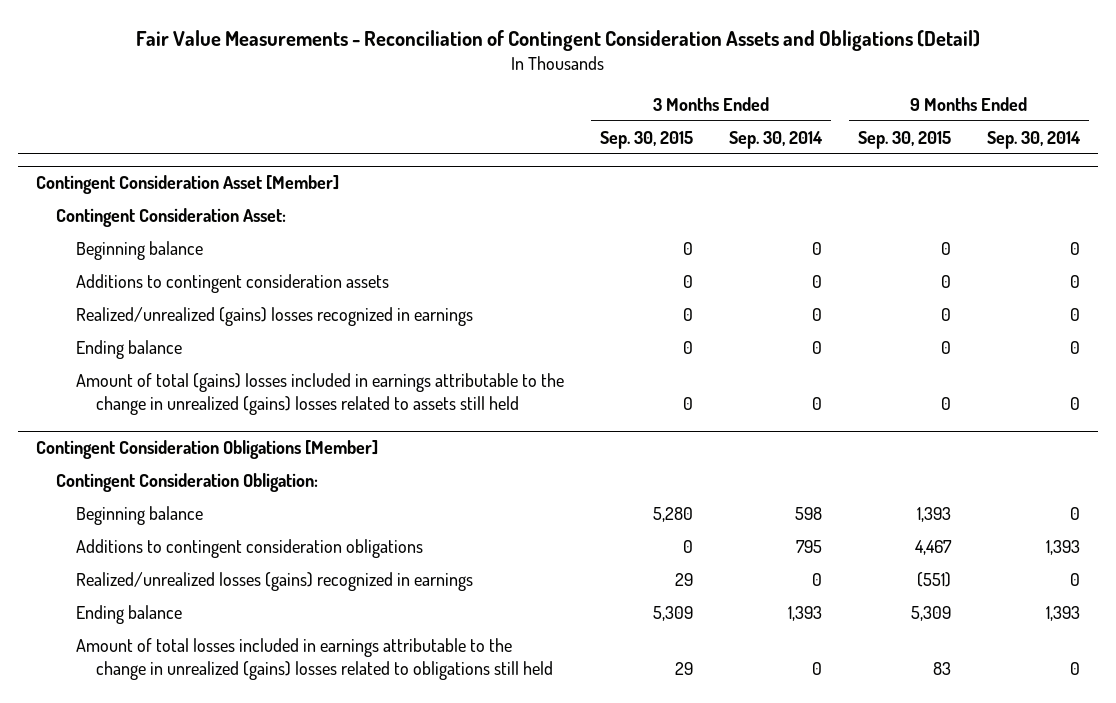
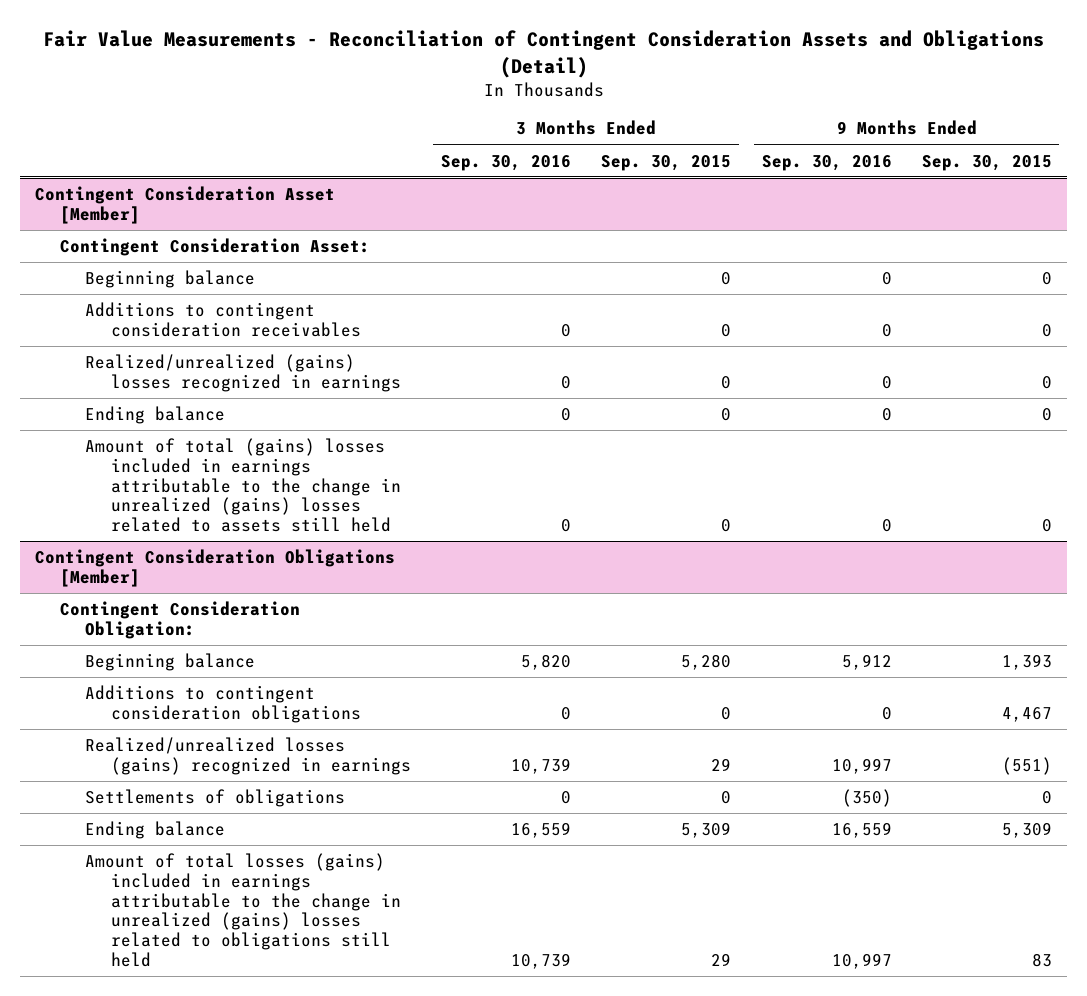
- | 3 Months Ended Sep. 30, 2015 | 3 Months Ended Sep. 30, 2014 | 9 Months Ended Sep. 30, 2015 | 9 Months Ended Sep. 30, 2014
+ | 3 Months Ended Sep. 30, 2016 | 3 Months Ended Sep. 30, 2015 | 9 Months Ended Sep. 30, 2016 | 9 Months Ended Sep. 30, 2015
@ Contingent Consideration Asset [Member]
- Additions to contingent consideration assets | 0 | 0 | 0 | 0
+ Additions to contingent consideration receivables | 0 | 0 | 0 | 0
@ Contingent Consideration Obligations [Member]
+ Settlements of obligations | 0 | 0 | (350) | 0
- Amount of total losses included in earnings attributable to the change in unrealized (gains) losses related to obligations still held | 29 | 0 | 83 | 0
+ Amount of total losses (gains) included in earnings attributable to the change in unrealized (gains) losses related to obligations still held | 10,739 | 29 | 10,997 | 83

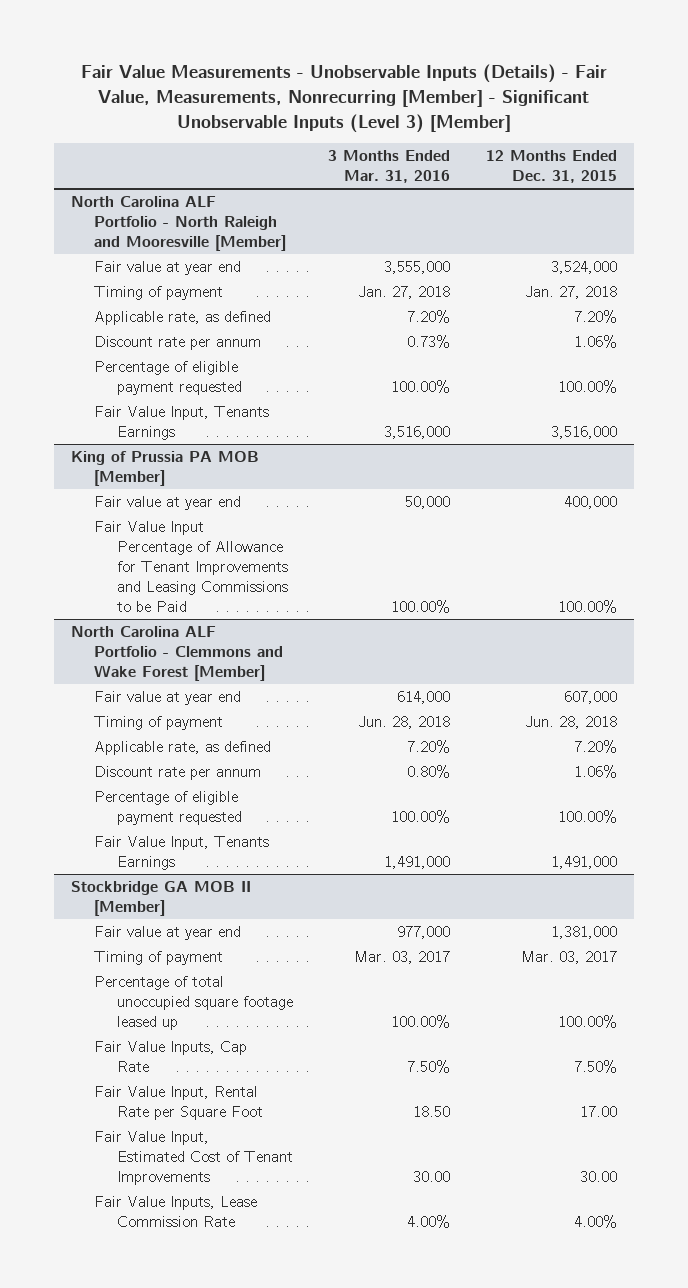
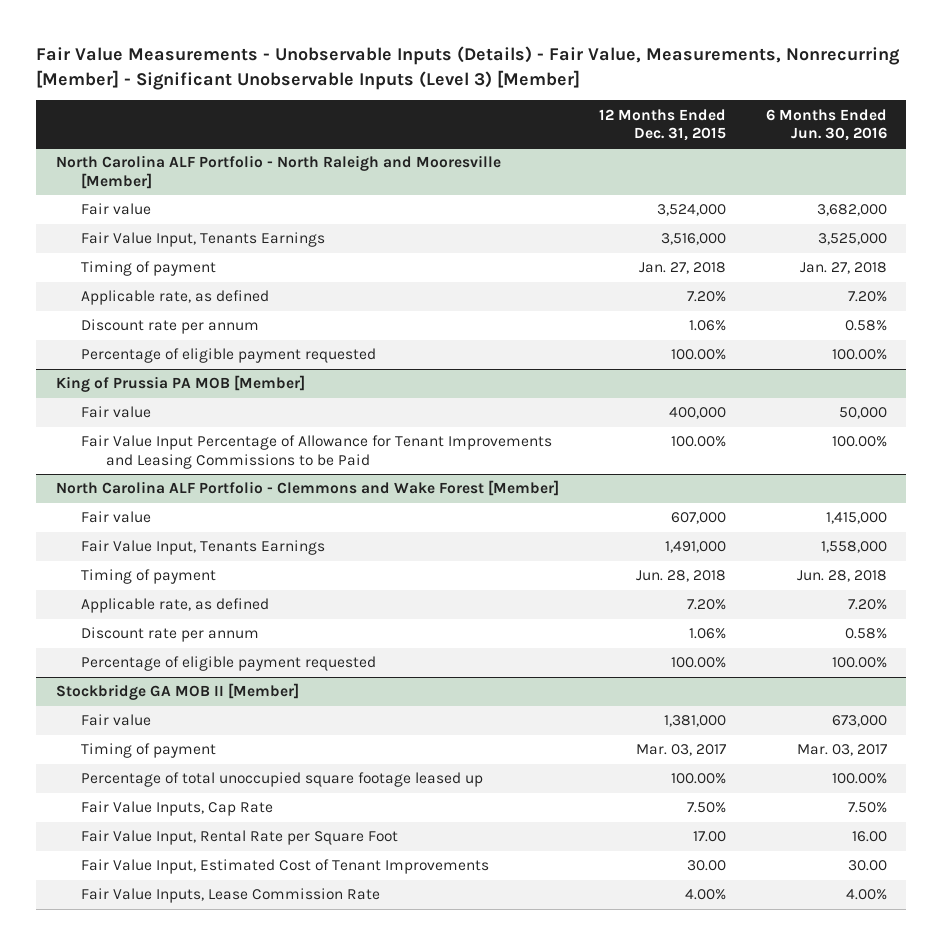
- | 3 Months Ended Mar. 31, 2016 | 12 Months Ended Dec. 31, 2015
+ | 12 Months Ended Dec. 31, 2015 | 6 Months Ended Jun. 30, 2016
@ North Carolina ALF Portfolio - North Raleigh and Mooresville [Member]
- Fair value at year end | 3,555,000 | 3,524,000
+ Fair value | 3,524,000 | 3,682,000
moved up: Fair Value Input, Tenants Earnings | 3,516,000 | 3,525,000
@ King of Prussia PA MOB [Member]
- Fair value at year end | 50,000 | 400,000
+ Fair value | 400,000 | 50,000
@ North Carolina ALF Portfolio - Clemmons and Wake Forest [Member]
- Fair value at year end | 614,000 | 607,000
+ Fair value | 607,000 | 1,415,000
moved up: Fair Value Input, Tenants Earnings | 1,491,000 | 1,558,000
@ Stockbridge GA MOB II [Member]
- Fair value at year end | 977,000 | 1,381,000
+ Fair value | 1,381,000 | 673,000

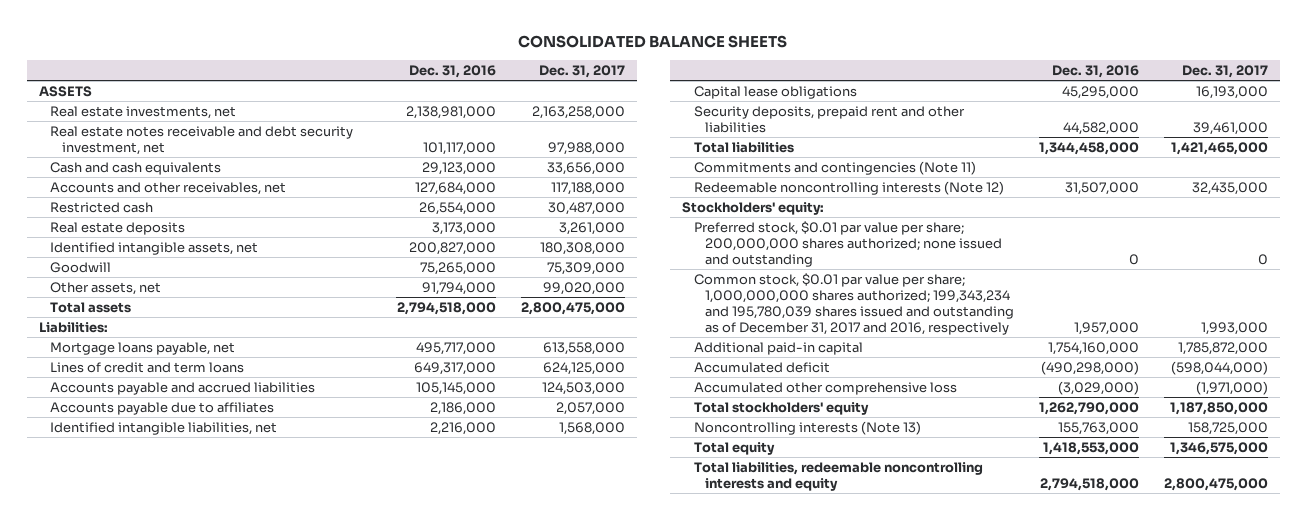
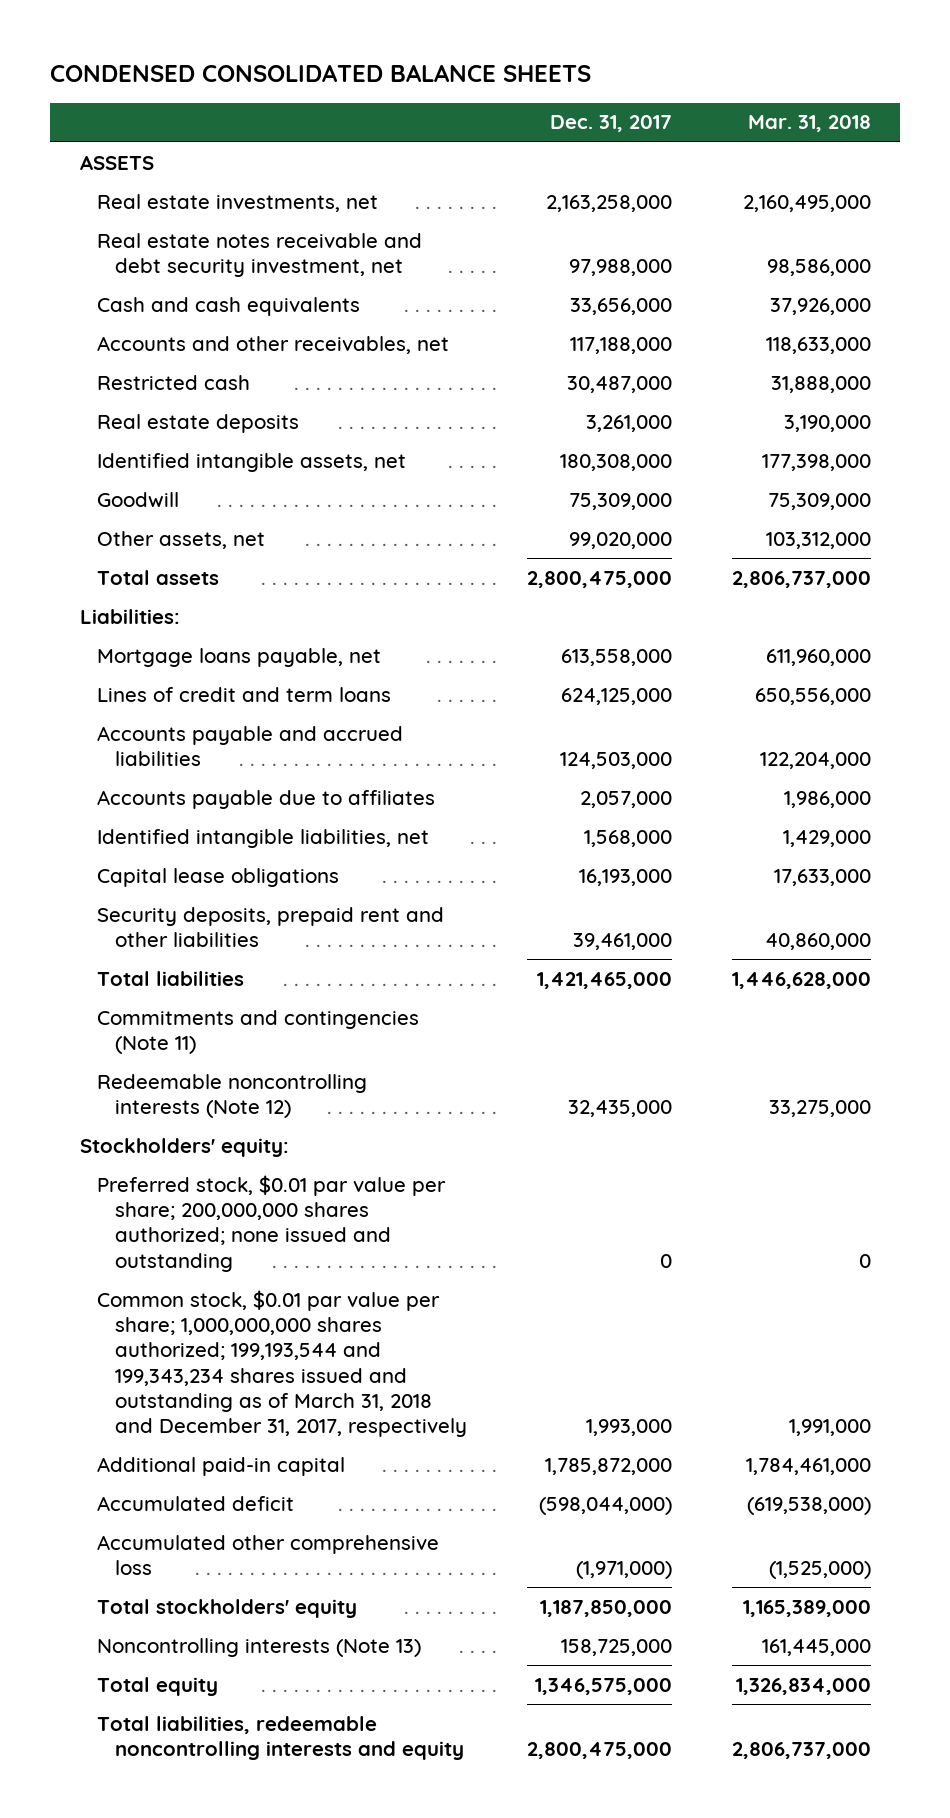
- CONSOLIDATED BALANCE SHEETS
+ CONDENSED CONSOLIDATED BALANCE SHEETS
- | Dec. 31, 2016 | Dec. 31, 2017
+ | Dec. 31, 2017 | Mar. 31, 2018
- Common stock, $0.01 par value per share; 1,000,000,000 shares authorized; 199,343,234 and 195,780,039 shares issued and outstanding as of December 31, 2017 and 2016, respectively | 1,957,000 | 1,993,000
+ Common stock, $0.01 par value per share; 1,000,000,000 shares authorized; 199,193,544 and 199,343,234 shares issued and outstanding as of March 31, 2018 and December 31, 2017, respectively | 1,993,000 | 1,991,000

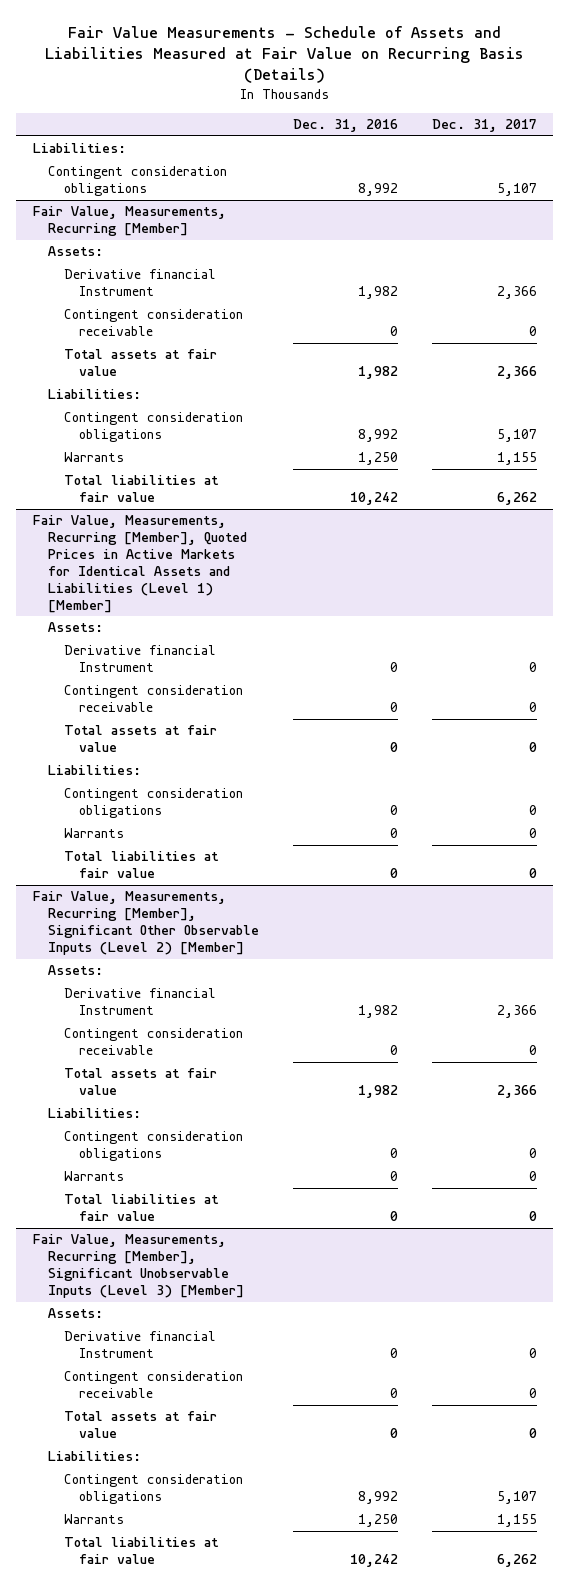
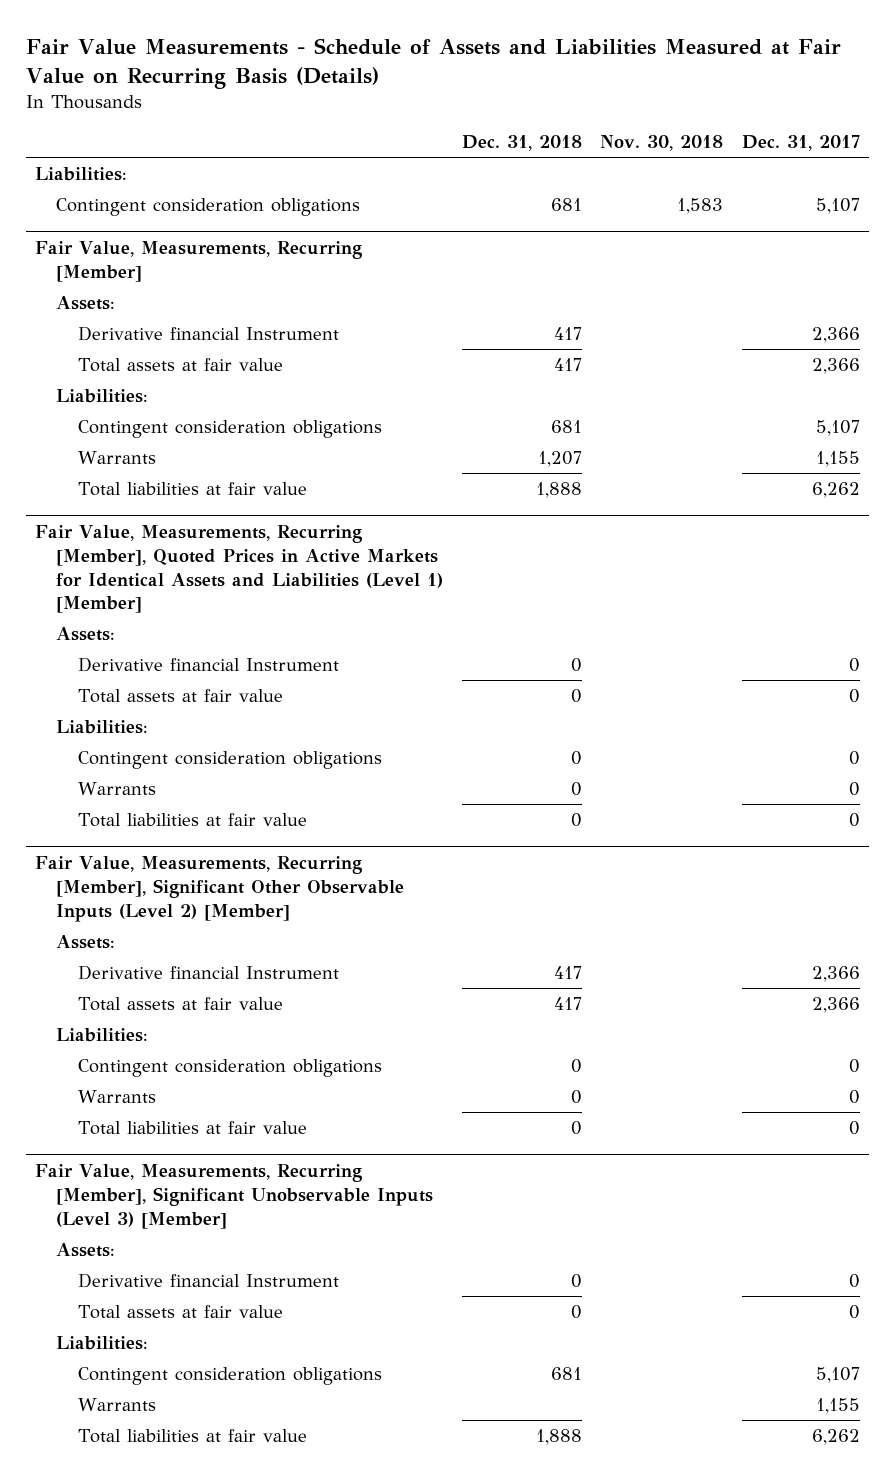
- | Dec. 31, 2016 | Dec. 31, 2017
+ | Dec. 31, 2018 | Nov. 30, 2018 | Dec. 31, 2017
@ Fair Value, Measurements, Recurring [Member]
- Contingent consideration receivable | 0 | 0
@ Fair Value, Measurements, Recurring [Member], Quoted Prices in Active Markets for Identical Assets and Liabilities (Level 1) [Member]
- Contingent consideration receivable | 0 | 0
@ Fair Value, Measurements, Recurring [Member], Significant Other Observable Inputs (Level 2) [Member]
- Contingent consideration receivable | 0 | 0
@ Fair Value, Measurements, Recurring [Member], Significant Unobservable Inputs (Level 3) [Member]
- Contingent consideration receivable | 0 | 0

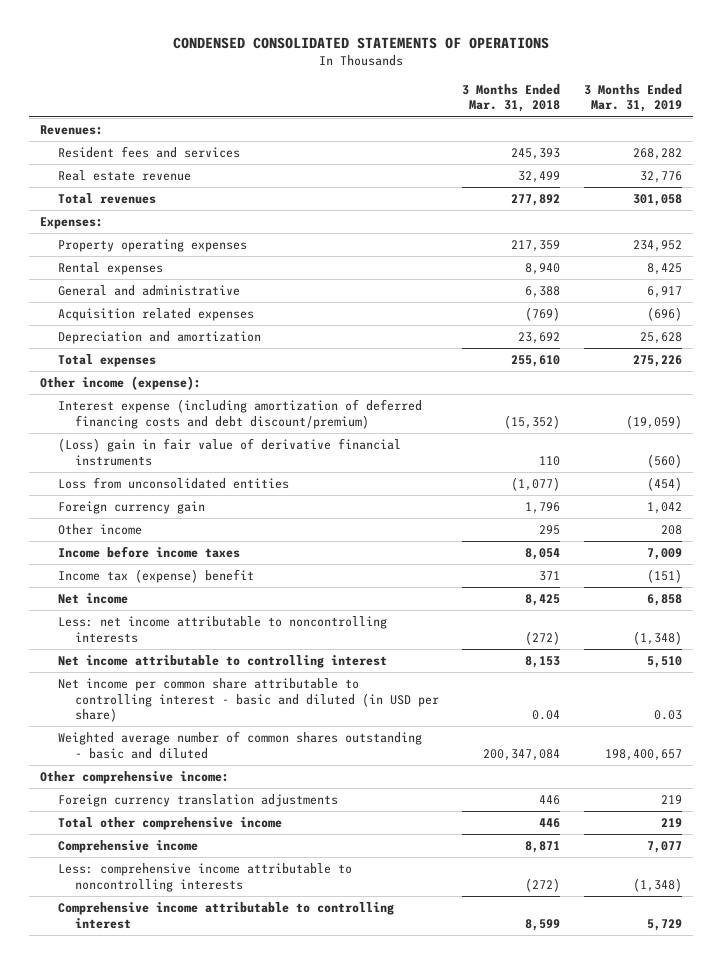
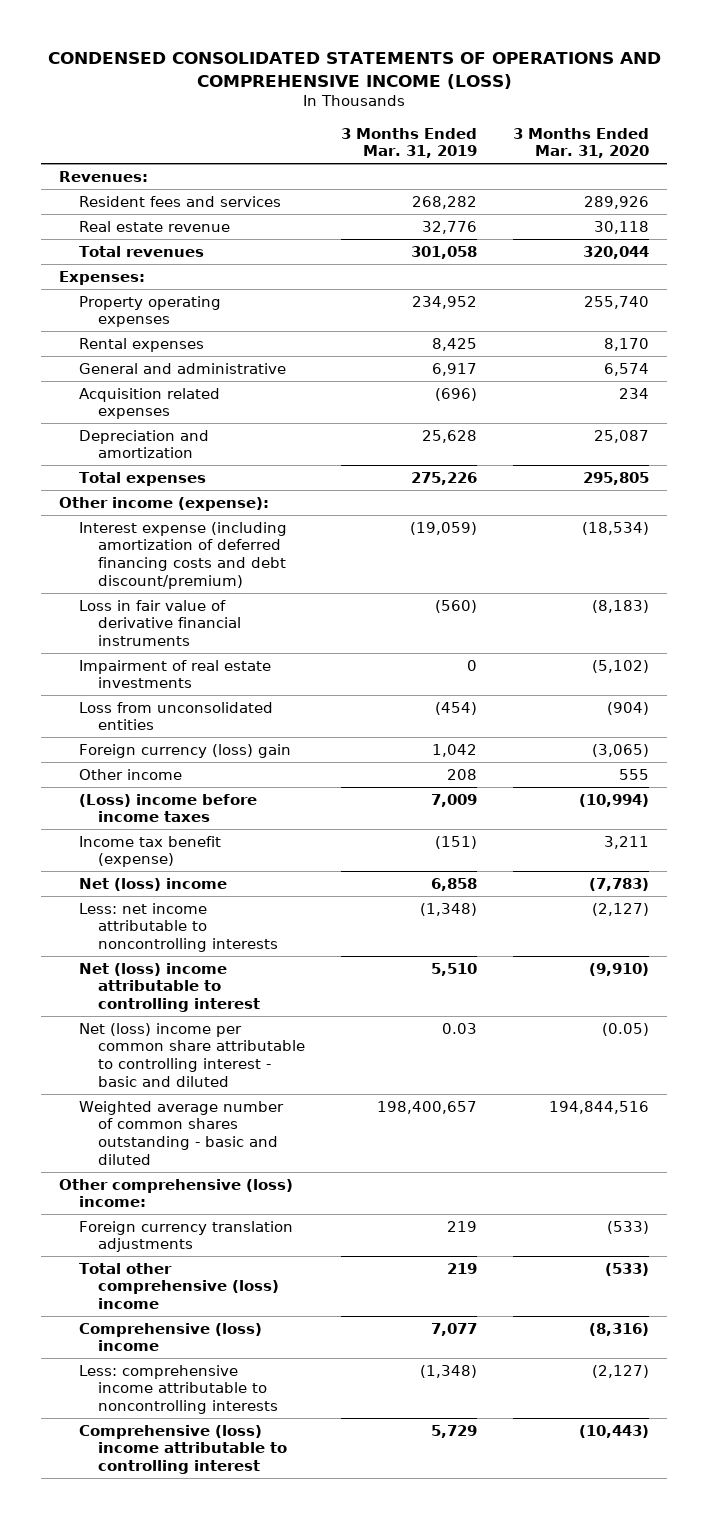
- CONDENSED CONSOLIDATED STATEMENTS OF OPERATIONS
+ CONDENSED CONSOLIDATED STATEMENTS OF OPERATIONS AND COMPREHENSIVE INCOME (LOSS)
- | 3 Months Ended Mar. 31, 2018 | 3 Months Ended Mar. 31, 2019
+ | 3 Months Ended Mar. 31, 2019 | 3 Months Ended Mar. 31, 2020
- (Loss) gain in fair value of derivative financial instruments | 110 | (560)
+ Loss in fair value of derivative financial instruments | (560) | (8,183)
+ Impairment of real estate investments | 0 | (5,102)
- Foreign currency gain | 1,796 | 1,042
+ Foreign currency (loss) gain | 1,042 | (3,065)
- Income before income taxes | 8,054 | 7,009
- Income tax (expense) benefit | 371 | (151)
- Net income | 8,425 | 6,858
+ (Loss) income before income taxes | 7,009 | (10,994)
+ Income tax benefit (expense) | (151) | 3,211
+ Net (loss) income | 6,858 | (7,783)
- Net income attributable to controlling interest | 8,153 | 5,510
- Net income per common share attributable to controlling interest - basic and diluted (in USD per share) | 0.04 | 0.03
+ Net (loss) income attributable to controlling interest | 5,510 | (9,910)
+ Net (loss) income per common share attributable to controlling interest - basic and diluted | 0.03 | (0.05)
- Other comprehensive income:
+ Other comprehensive (loss) income:
- Total other comprehensive income | 446 | 219
- Comprehensive income | 8,871 | 7,077
+ Total other comprehensive (loss) income | 219 | (533)
+ Comprehensive (loss) income | 7,077 | (8,316)
- Comprehensive income attributable to controlling interest | 8,599 | 5,729
+ Comprehensive (loss) income attributable to controlling interest | 5,729 | (10,443)

